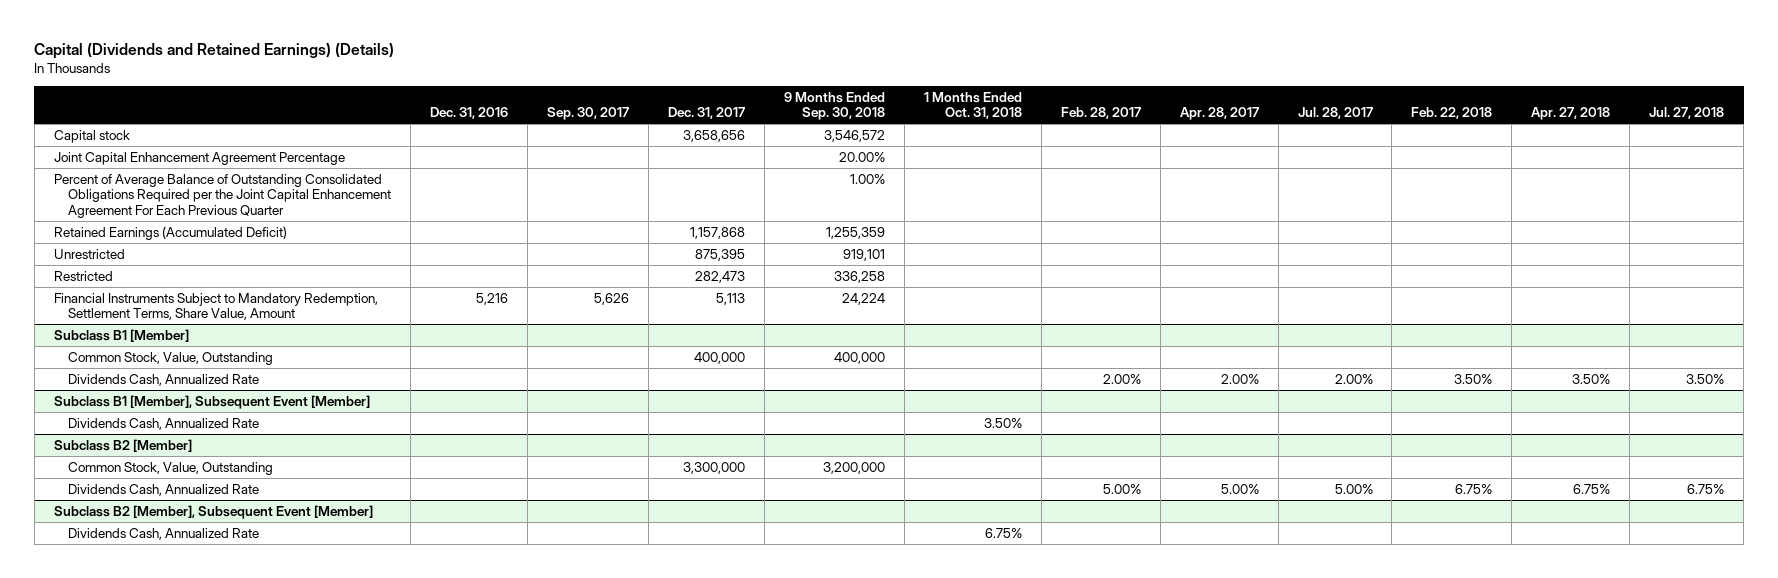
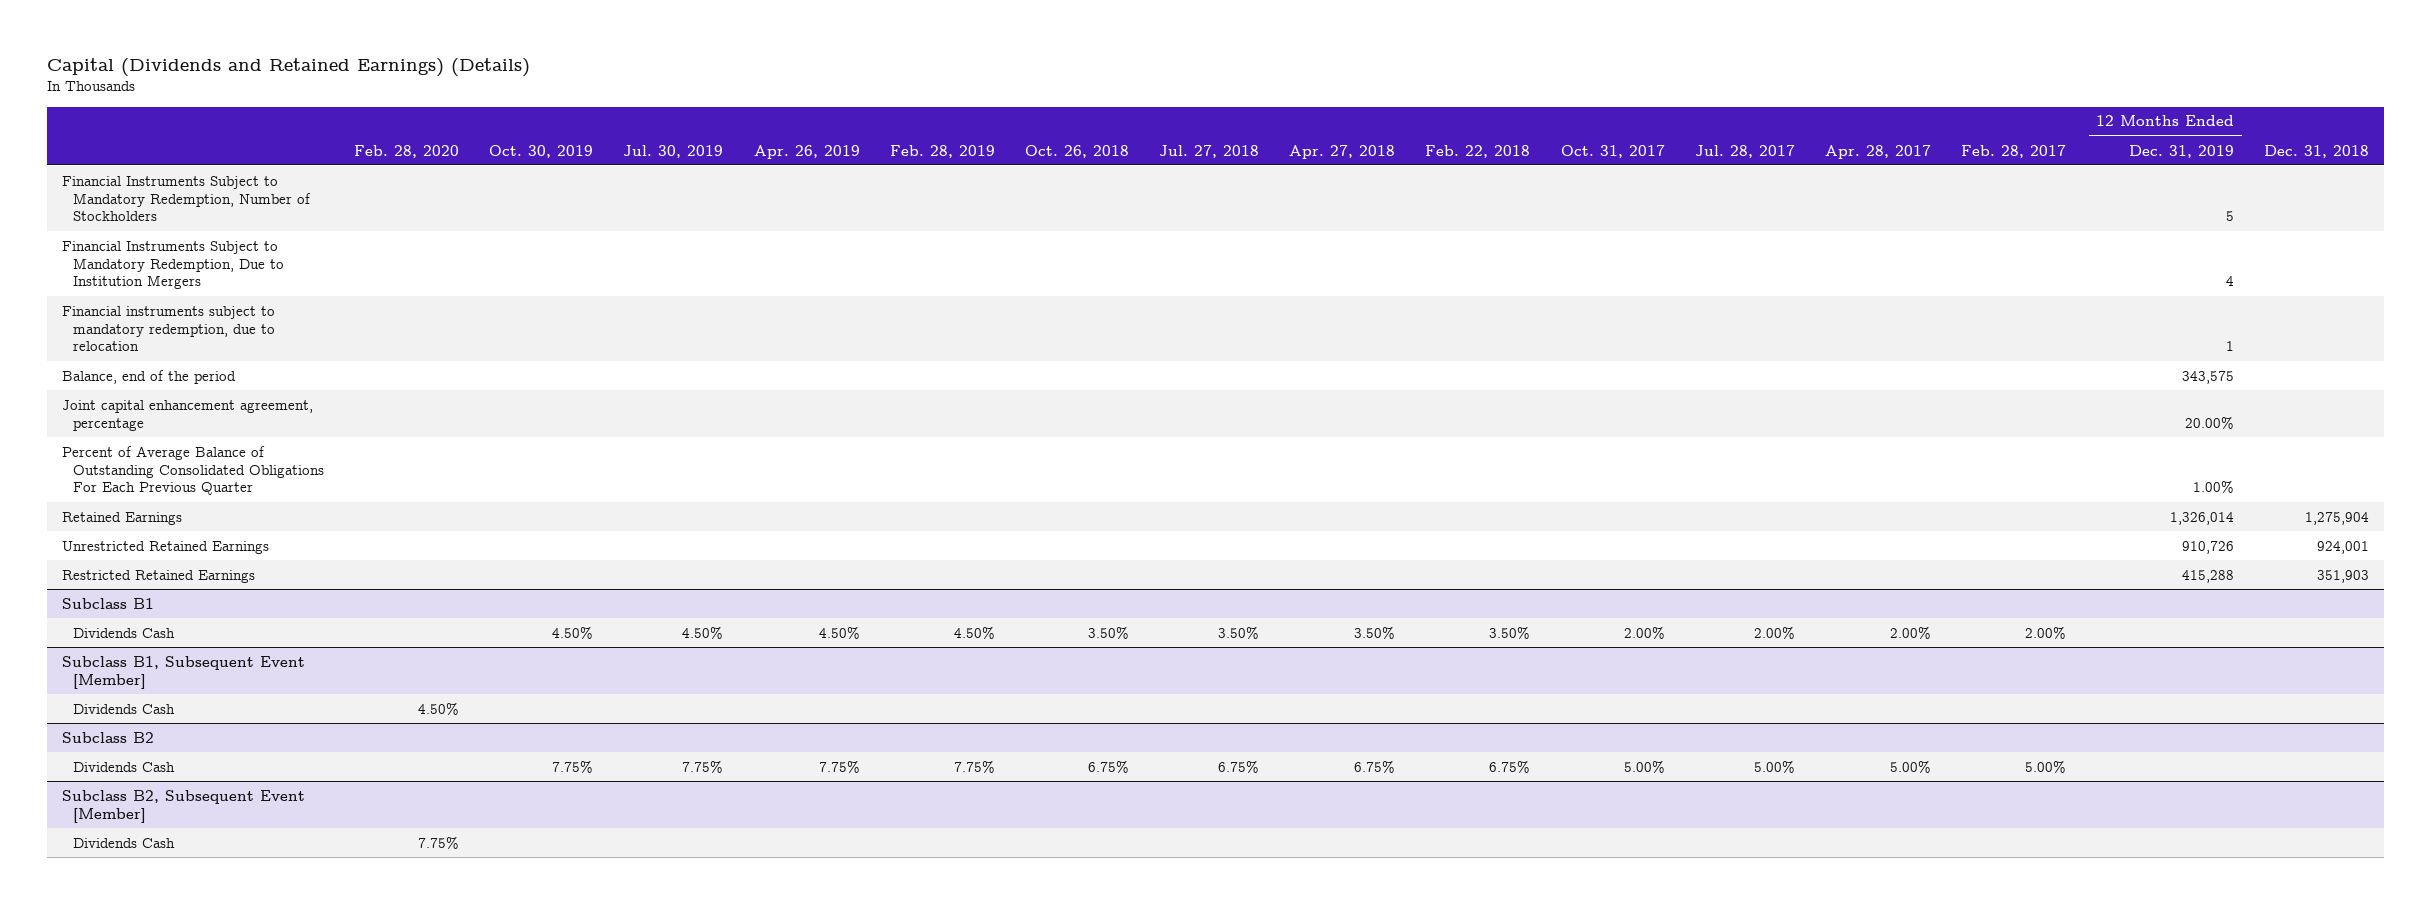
- | Dec. 31, 2016 | Sep. 30, 2017 | Dec. 31, 2017 | 9 Months Ended Sep. 30, 2018 | 1 Months Ended Oct. 31, 2018 | Feb. 28, 2017 | Apr. 28, 2017 | Jul. 28, 2017 | Feb. 22, 2018 | Apr. 27, 2018 | Jul. 27, 2018
+ | Feb. 28, 2020 | Oct. 30, 2019 | Jul. 30, 2019 | Apr. 26, 2019 | Feb. 28, 2019 | Oct. 26, 2018 | Jul. 27, 2018 | Apr. 27, 2018 | Feb. 22, 2018 | Oct. 31, 2017 | Jul. 28, 2017 | Apr. 28, 2017 | Feb. 28, 2017 | 12 Months Ended Dec. 31, 2019 | Dec. 31, 2018
- Capital stock | | | 3,658,656 | 3,546,572 | | | | | | |
- Joint Capital Enhancement Agreement Percentage | | | | 20.00% | | | | | | |
- Percent of Average Balance of Outstanding Consolidated Obligations Required per the Joint Capital Enhancement Agreement For Each Previous Quarter | | | | 1.00% | | | | | | |
- Retained Earnings (Accumulated Deficit) | | | 1,157,868 | 1,255,359 | | | | | | |
- Unrestricted | | | 875,395 | 919,101 | | | | | | |
- Restricted | | | 282,473 | 336,258 | | | | | | |
- Financial Instruments Subject to Mandatory Redemption, Settlement Terms, Share Value, Amount | 5,216 | 5,626 | 5,113 | 24,224 | | | | | | |
- Subclass B1 [Member]
- Common Stock, Value, Outstanding | | | 400,000 | 400,000 | | | | | | |
- Dividends Cash, Annualized Rate | | | | | | 2.00% | 2.00% | 2.00% | 3.50% | 3.50% | 3.50%
- Subclass B1 [Member], Subsequent Event [Member]
- Dividends Cash, Annualized Rate | | | | | 3.50% | | | | | |
- Subclass B2 [Member]
- Common Stock, Value, Outstanding | | | 3,300,000 | 3,200,000 | | | | | | |
- Dividends Cash, Annualized Rate | | | | | | 5.00% | 5.00% | 5.00% | 6.75% | 6.75% | 6.75%
- Subclass B2 [Member], Subsequent Event [Member]
- Dividends Cash, Annualized Rate | | | | | 6.75% | | | | | |
+ Financial Instruments Subject to Mandatory Redemption, Number of Stockholders | | | | | | | | | | | | | | 5 |
+ Financial Instruments Subject to Mandatory Redemption, Due to Institution Mergers | | | | | | | | | | | | | | 4 |
+ Financial instruments subject to mandatory redemption, due to relocation | | | | | | | | | | | | | | 1 |
+ Balance, end of the period | | | | | | | | | | | | | | 343,575 |
+ Joint capital enhancement agreement, percentage | | | | | | | | | | | | | | 20.00% |
+ Percent of Average Balance of Outstanding Consolidated Obligations For Each Previous Quarter | | | | | | | | | | | | | | 1.00% |
+ Retained Earnings | | | | | | | | | | | | | | 1,326,014 | 1,275,904
+ Unrestricted Retained Earnings | | | | | | | | | | | | | | 910,726 | 924,001
+ Restricted Retained Earnings | | | | | | | | | | | | | | 415,288 | 351,903
+ Subclass B1
+ Dividends Cash | | 4.50% | 4.50% | 4.50% | 4.50% | 3.50% | 3.50% | 3.50% | 3.50% | 2.00% | 2.00% | 2.00% | 2.00% | |
+ Subclass B1, Subsequent Event [Member]
+ Dividends Cash | 4.50% | | | | | | | | | | | | | |
+ Subclass B2
+ Dividends Cash | | 7.75% | 7.75% | 7.75% | 7.75% | 6.75% | 6.75% | 6.75% | 6.75% | 5.00% | 5.00% | 5.00% | 5.00% | |
+ Subclass B2, Subsequent Event [Member]
+ Dividends Cash | 7.75% | | | | | | | | | | | | | |

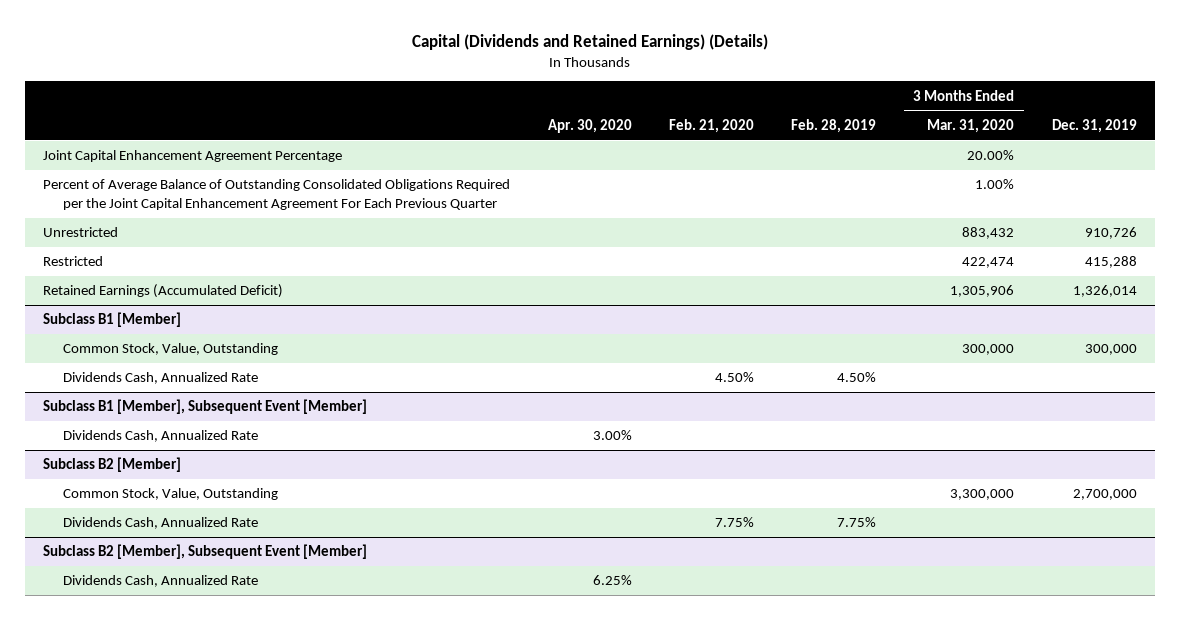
- | Feb. 28, 2020 | Oct. 30, 2019 | Jul. 30, 2019 | Apr. 26, 2019 | Feb. 28, 2019 | Oct. 26, 2018 | Jul. 27, 2018 | Apr. 27, 2018 | Feb. 22, 2018 | Oct. 31, 2017 | Jul. 28, 2017 | Apr. 28, 2017 | Feb. 28, 2017 | 12 Months Ended Dec. 31, 2019 | Dec. 31, 2018
+ | Apr. 30, 2020 | Feb. 21, 2020 | Feb. 28, 2019 | 3 Months Ended Mar. 31, 2020 | Dec. 31, 2019
- Financial Instruments Subject to Mandatory Redemption, Number of Stockholders | | | | | | | | | | | | | | 5 |
- Financial Instruments Subject to Mandatory Redemption, Due to Institution Mergers | | | | | | | | | | | | | | 4 |
- Financial instruments subject to mandatory redemption, due to relocation | | | | | | | | | | | | | | 1 |
- Balance, end of the period | | | | | | | | | | | | | | 343,575 |
- Joint capital enhancement agreement, percentage | | | | | | | | | | | | | | 20.00% |
- Percent of Average Balance of Outstanding Consolidated Obligations For Each Previous Quarter | | | | | | | | | | | | | | 1.00% |
- Retained Earnings | | | | | | | | | | | | | | 1,326,014 | 1,275,904
- Unrestricted Retained Earnings | | | | | | | | | | | | | | 910,726 | 924,001
- Restricted Retained Earnings | | | | | | | | | | | | | | 415,288 | 351,903
- Subclass B1
- Dividends Cash | | 4.50% | 4.50% | 4.50% | 4.50% | 3.50% | 3.50% | 3.50% | 3.50% | 2.00% | 2.00% | 2.00% | 2.00% | |
- Subclass B1, Subsequent Event [Member]
- Dividends Cash | 4.50% | | | | | | | | | | | | | |
- Subclass B2
- Dividends Cash | | 7.75% | 7.75% | 7.75% | 7.75% | 6.75% | 6.75% | 6.75% | 6.75% | 5.00% | 5.00% | 5.00% | 5.00% | |
- Subclass B2, Subsequent Event [Member]
- Dividends Cash | 7.75% | | | | | | | | | | | | | |
+ Joint Capital Enhancement Agreement Percentage | | | | 20.00% |
+ Percent of Average Balance of Outstanding Consolidated Obligations Required per the Joint Capital Enhancement Agreement For Each Previous Quarter | | | | 1.00% |
+ Unrestricted | | | | 883,432 | 910,726
+ Restricted | | | | 422,474 | 415,288
+ Retained Earnings (Accumulated Deficit) | | | | 1,305,906 | 1,326,014
+ Subclass B1 [Member]
+ Common Stock, Value, Outstanding | | | | 300,000 | 300,000
+ Dividends Cash, Annualized Rate | | 4.50% | 4.50% | |
+ Subclass B1 [Member], Subsequent Event [Member]
+ Dividends Cash, Annualized Rate | 3.00% | | | |
+ Subclass B2 [Member]
+ Common Stock, Value, Outstanding | | | | 3,300,000 | 2,700,000
+ Dividends Cash, Annualized Rate | | 7.75% | 7.75% | |
+ Subclass B2 [Member], Subsequent Event [Member]
+ Dividends Cash, Annualized Rate | 6.25% | | | |

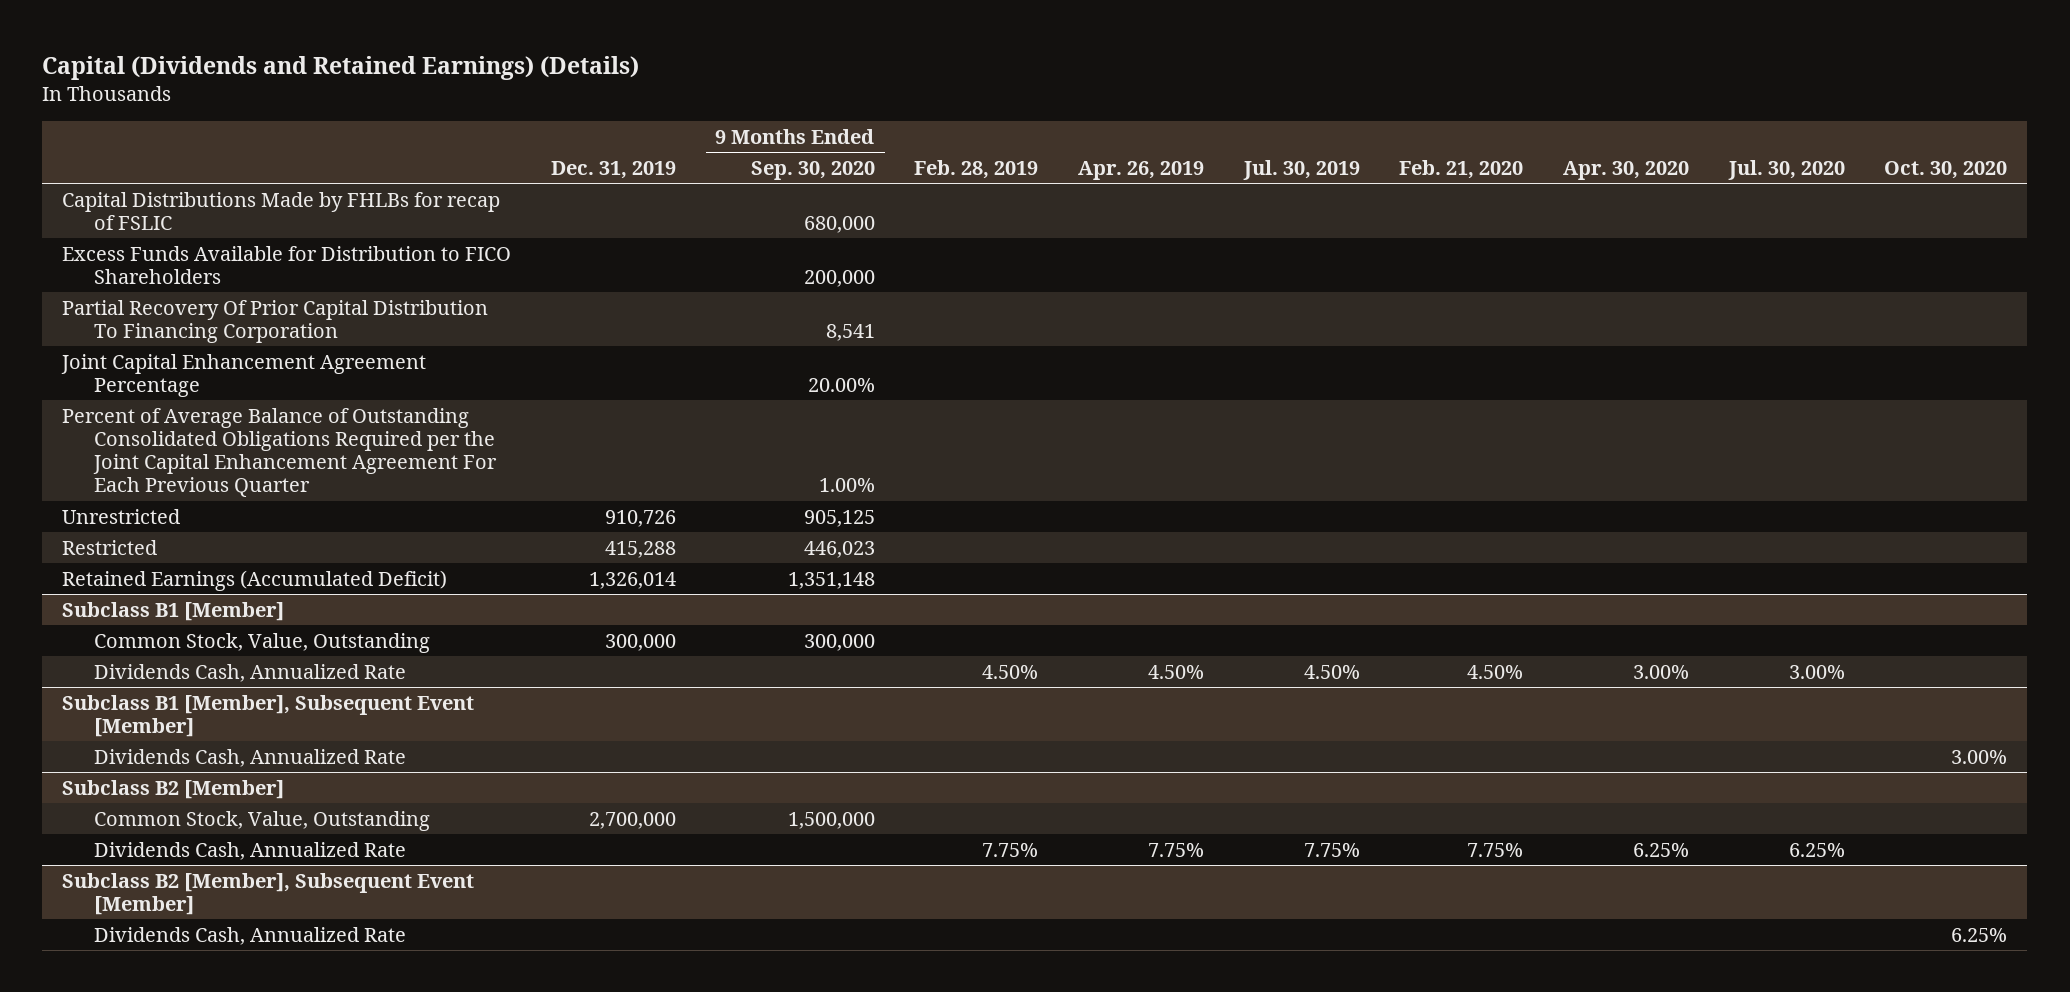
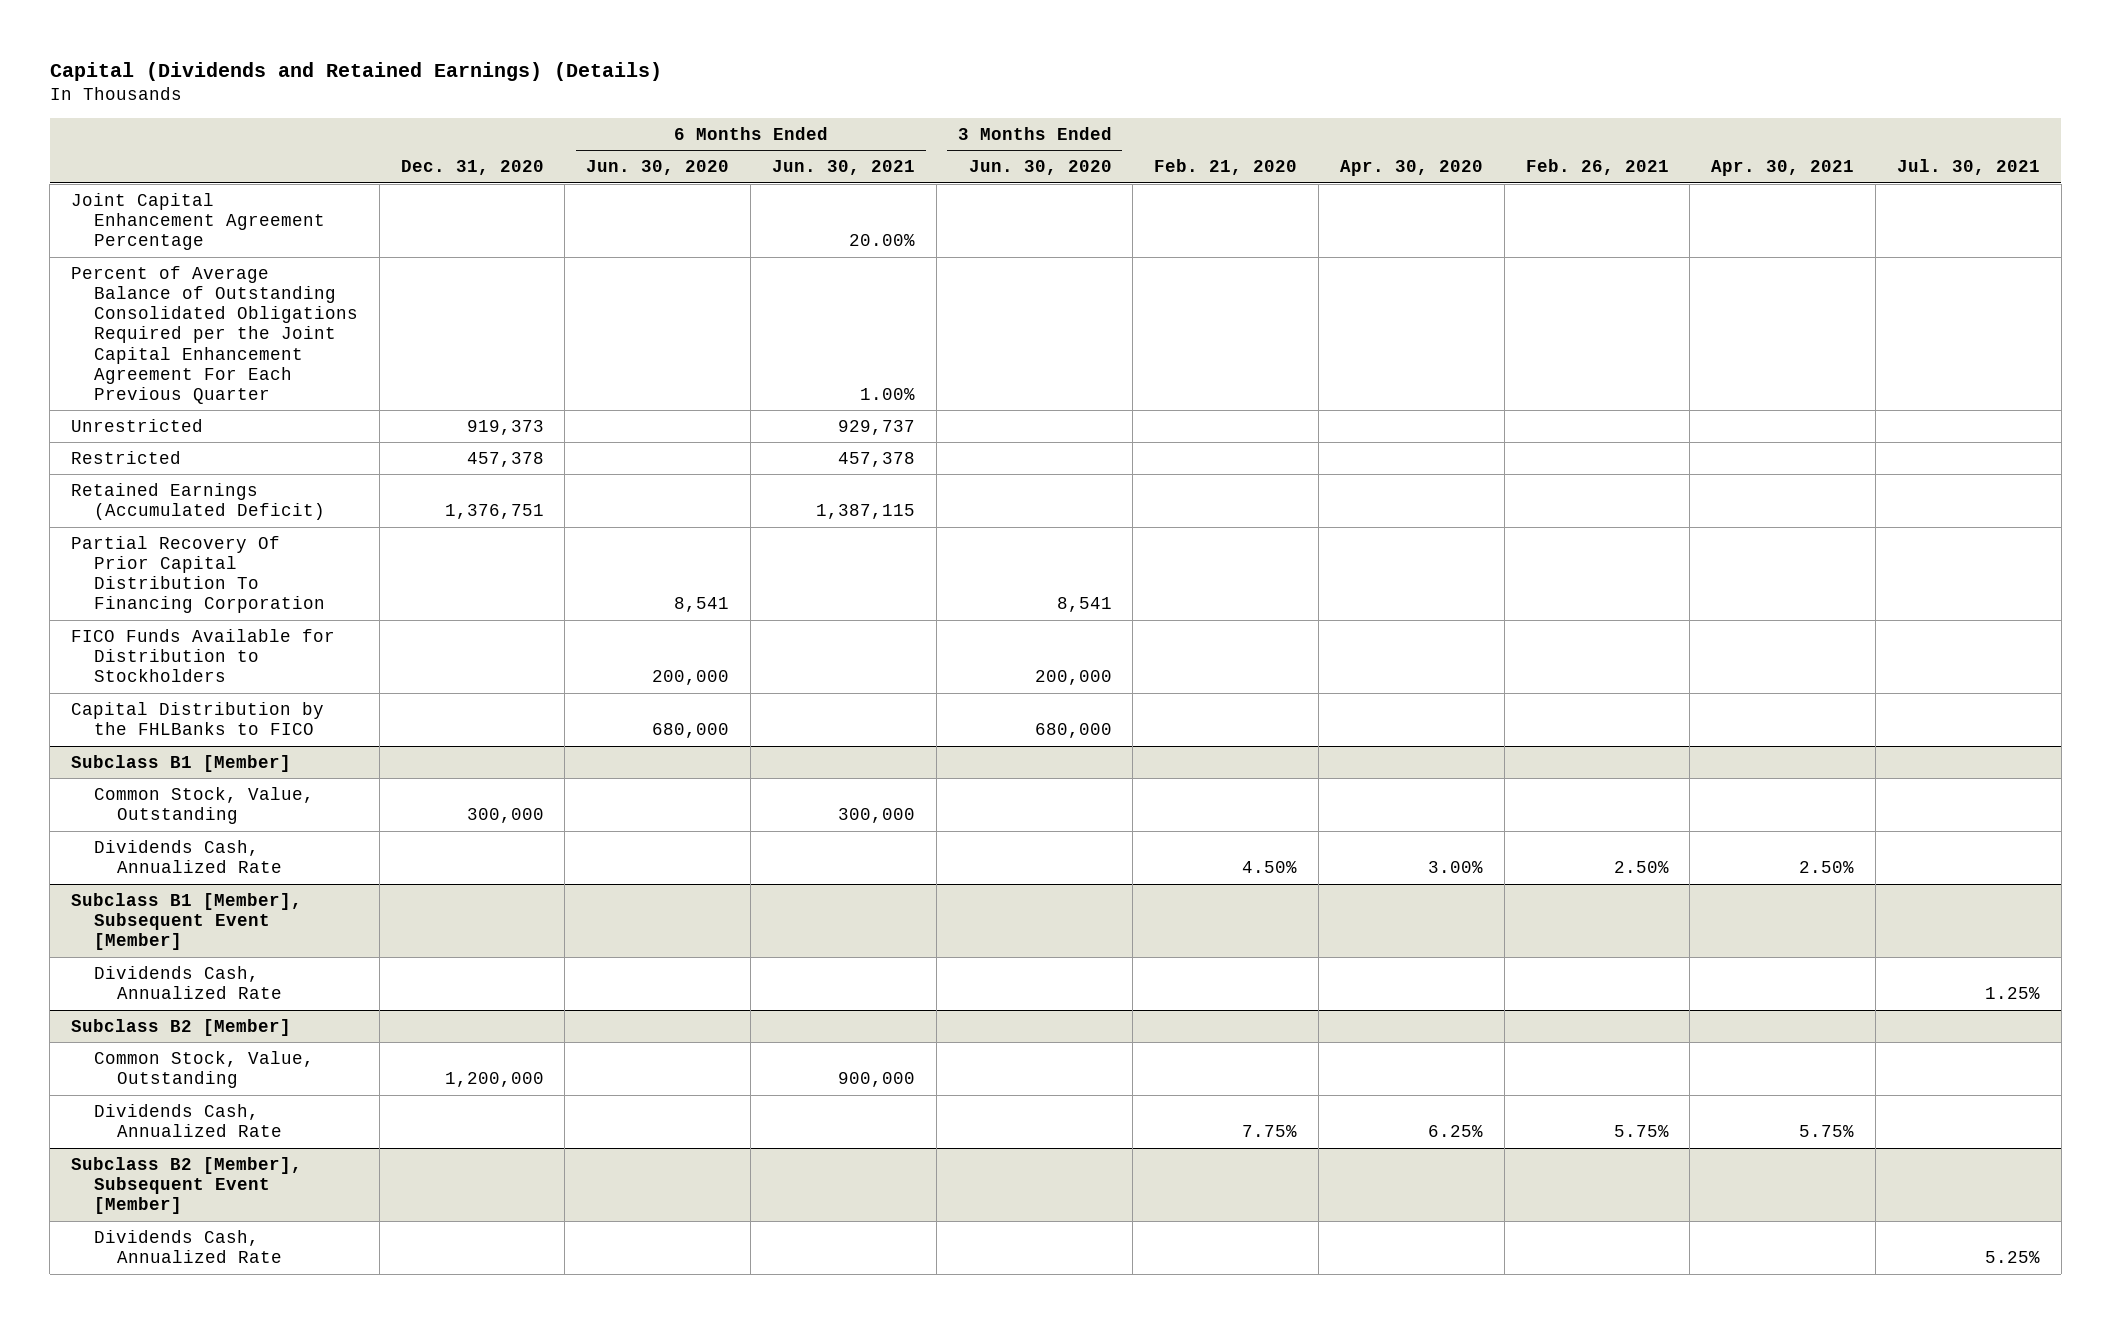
- | Dec. 31, 2019 | 9 Months Ended Sep. 30, 2020 | Feb. 28, 2019 | Apr. 26, 2019 | Jul. 30, 2019 | Feb. 21, 2020 | Apr. 30, 2020 | Jul. 30, 2020 | Oct. 30, 2020
+ | Dec. 31, 2020 | 6 Months Ended Jun. 30, 2020 | 6 Months Ended Jun. 30, 2021 | 3 Months Ended Jun. 30, 2020 | Feb. 21, 2020 | Apr. 30, 2020 | Feb. 26, 2021 | Apr. 30, 2021 | Jul. 30, 2021
- Capital Distributions Made by FHLBs for recap of FSLIC | | 680,000 | | | | | | |
- Excess Funds Available for Distribution to FICO Shareholders | | 200,000 | | | | | | |
moved down: Partial Recovery Of Prior Capital Distribution To Financing Corporation | | 8,541 | | 8,541 | | | | |
+ FICO Funds Available for Distribution to Stockholders | | 200,000 | | 200,000 | | | | |
+ Capital Distribution by the FHLBanks to FICO | | 680,000 | | 680,000 | | | | |

